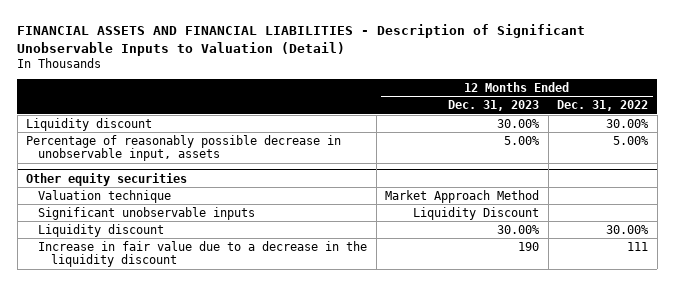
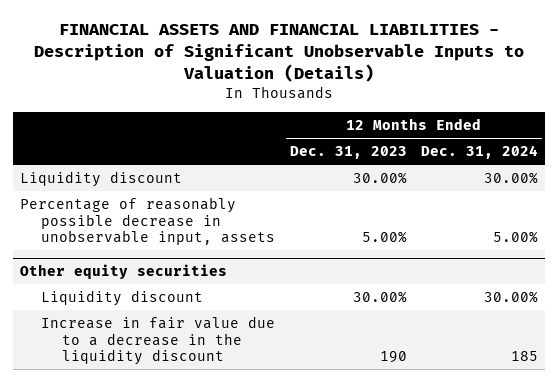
- FINANCIAL ASSETS AND FINANCIAL LIABILITIES - Description of Significant Unobservable Inputs to Valuation (Detail)
+ FINANCIAL ASSETS AND FINANCIAL LIABILITIES - Description of Significant Unobservable Inputs to Valuation (Details)
- | 12 Months Ended Dec. 31, 2023 | 12 Months Ended Dec. 31, 2022
+ | 12 Months Ended Dec. 31, 2023 | 12 Months Ended Dec. 31, 2024
@ Other equity securities
- Valuation technique | Market Approach Method |
- Significant unobservable inputs | Liquidity Discount |

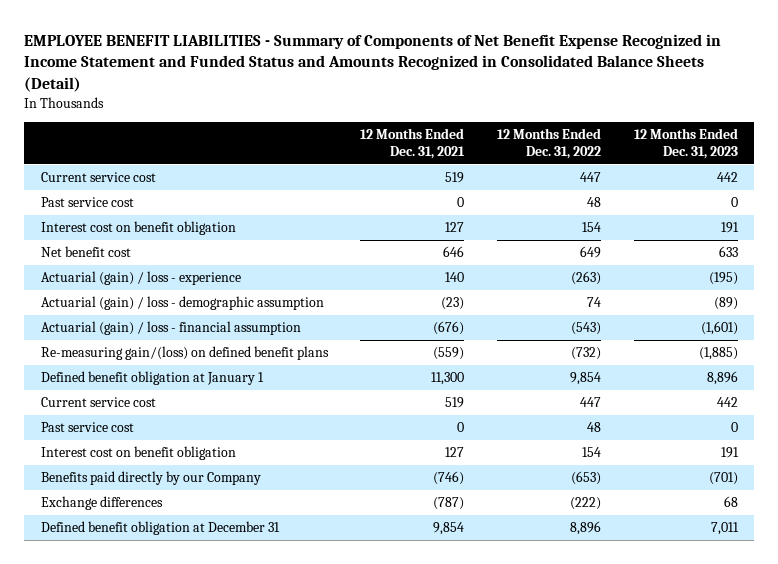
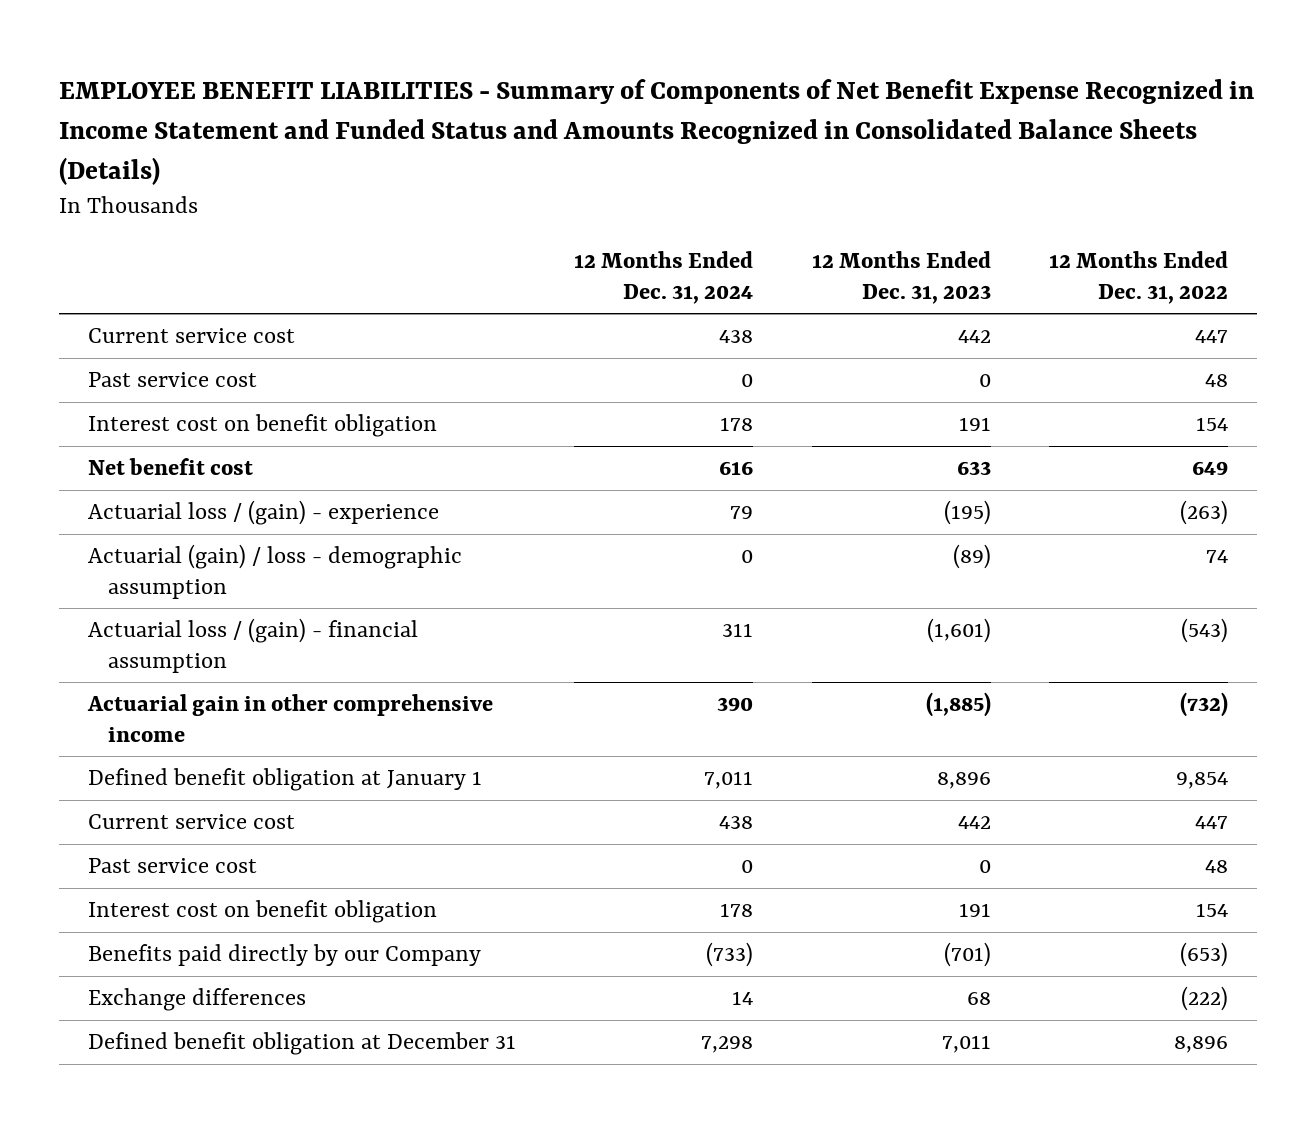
- EMPLOYEE BENEFIT LIABILITIES - Summary of Components of Net Benefit Expense Recognized in Income Statement and Funded Status and Amounts Recognized in Consolidated Balance Sheets (Detail)
+ EMPLOYEE BENEFIT LIABILITIES - Summary of Components of Net Benefit Expense Recognized in Income Statement and Funded Status and Amounts Recognized in Consolidated Balance Sheets (Details)
- | 12 Months Ended Dec. 31, 2021 | 12 Months Ended Dec. 31, 2022 | 12 Months Ended Dec. 31, 2023
+ | 12 Months Ended Dec. 31, 2024 | 12 Months Ended Dec. 31, 2023 | 12 Months Ended Dec. 31, 2022
- Actuarial (gain) / loss - experience | 140 | (263) | (195)
+ Actuarial loss / (gain) - experience | 79 | (195) | (263)
- Actuarial (gain) / loss - financial assumption | (676) | (543) | (1,601)
- Re-measuring gain/(loss) on defined benefit plans | (559) | (732) | (1,885)
+ Actuarial loss / (gain) - financial assumption | 311 | (1,601) | (543)
+ Actuarial gain in other comprehensive income | 390 | (1,885) | (732)

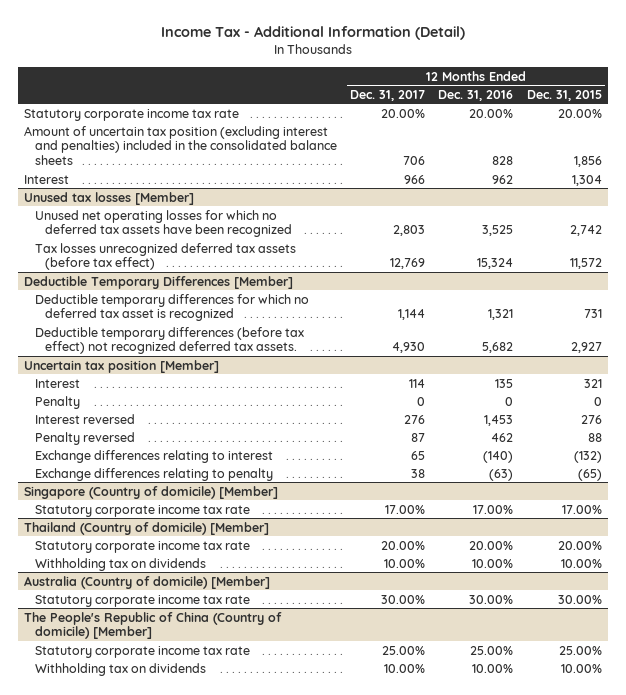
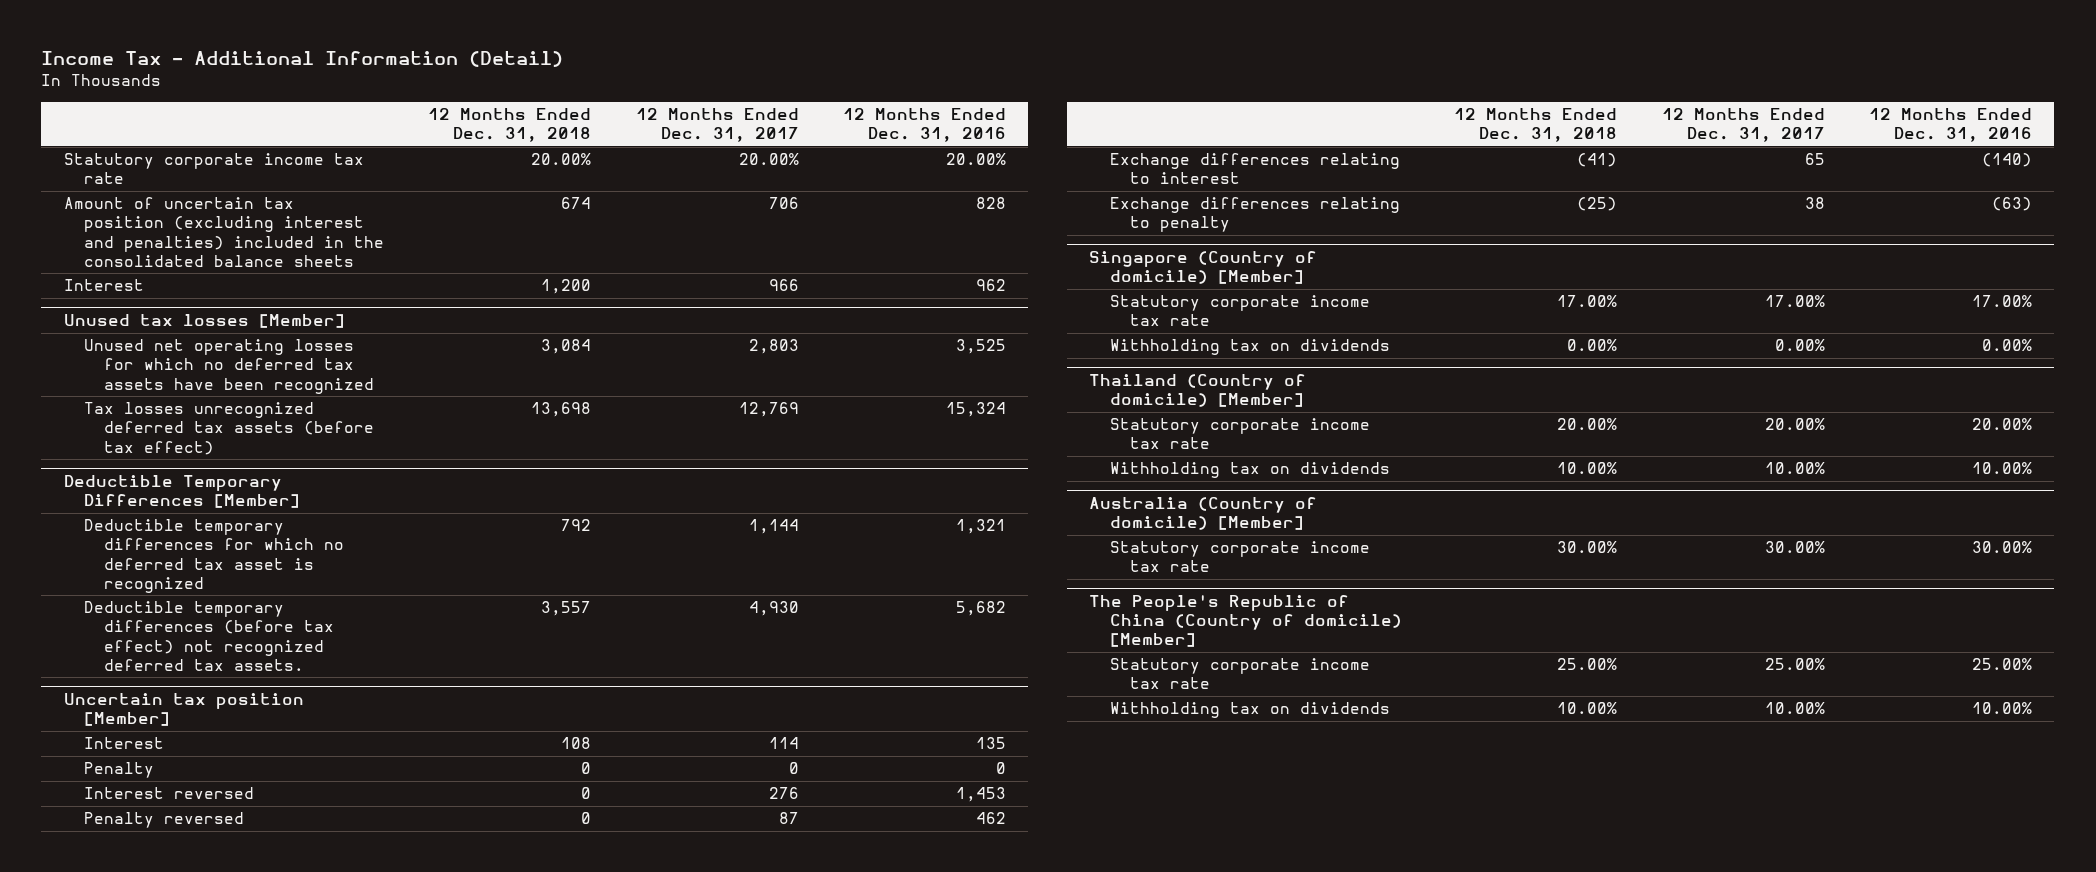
- | 12 Months Ended Dec. 31, 2017 | 12 Months Ended Dec. 31, 2016 | 12 Months Ended Dec. 31, 2015
+ | 12 Months Ended Dec. 31, 2018 | 12 Months Ended Dec. 31, 2017 | 12 Months Ended Dec. 31, 2016
@ Singapore (Country of domicile) [Member]
+ Withholding tax on dividends | 0.00% | 0.00% | 0.00%

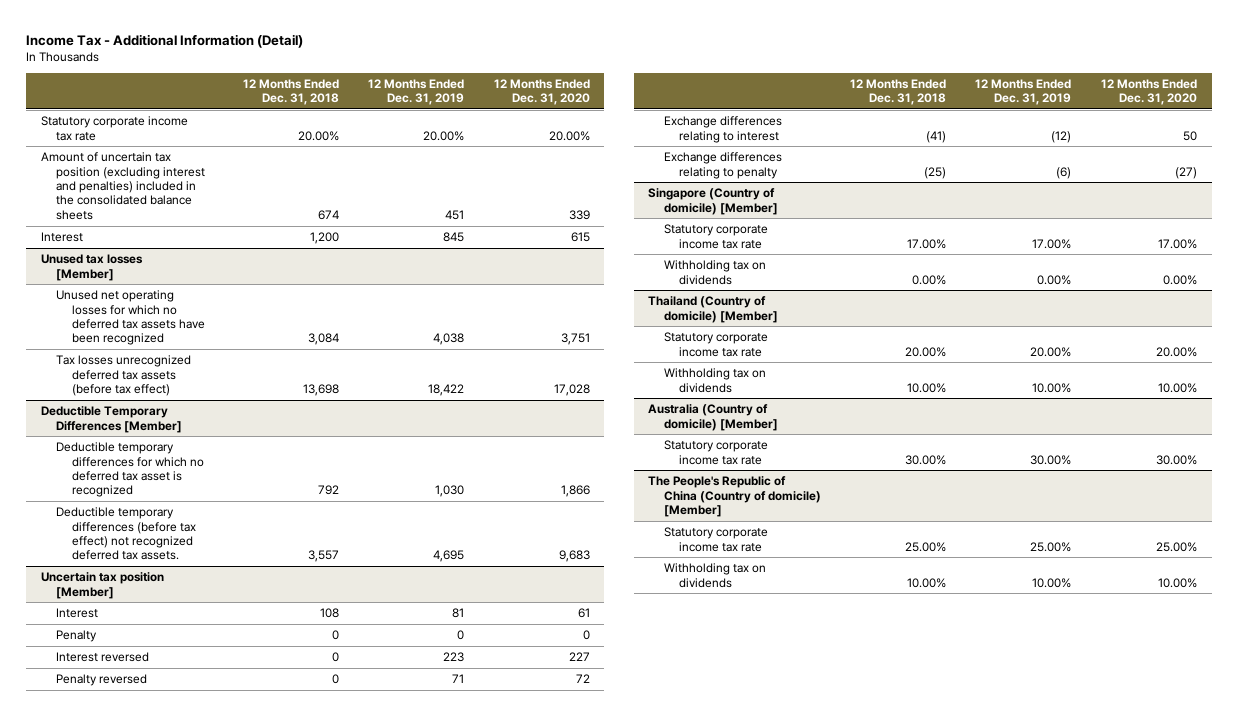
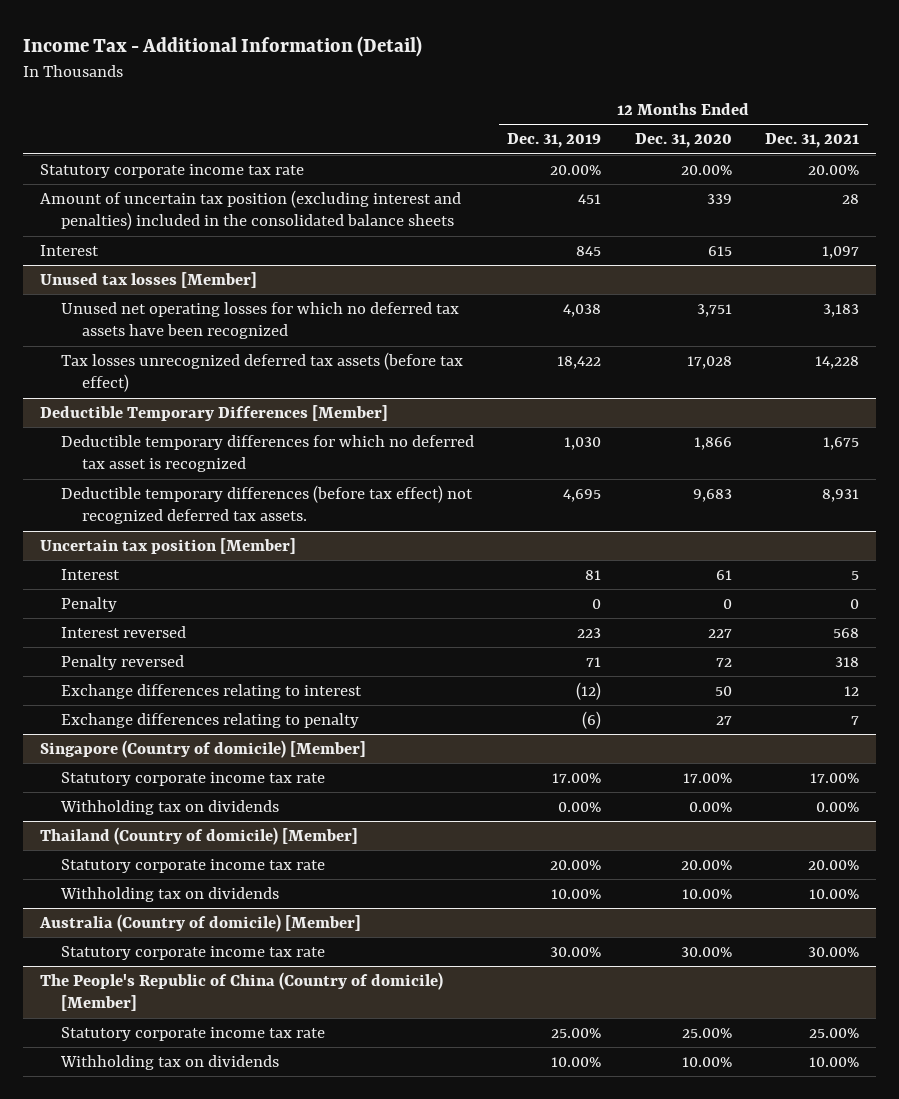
- | 12 Months Ended Dec. 31, 2018 | 12 Months Ended Dec. 31, 2019 | 12 Months Ended Dec. 31, 2020
+ | 12 Months Ended Dec. 31, 2019 | 12 Months Ended Dec. 31, 2020 | 12 Months Ended Dec. 31, 2021
@ Uncertain tax position [Member]
- Exchange differences relating to penalty | (25) | (6) | (27)
+ Exchange differences relating to penalty | (6) | 27 | 7

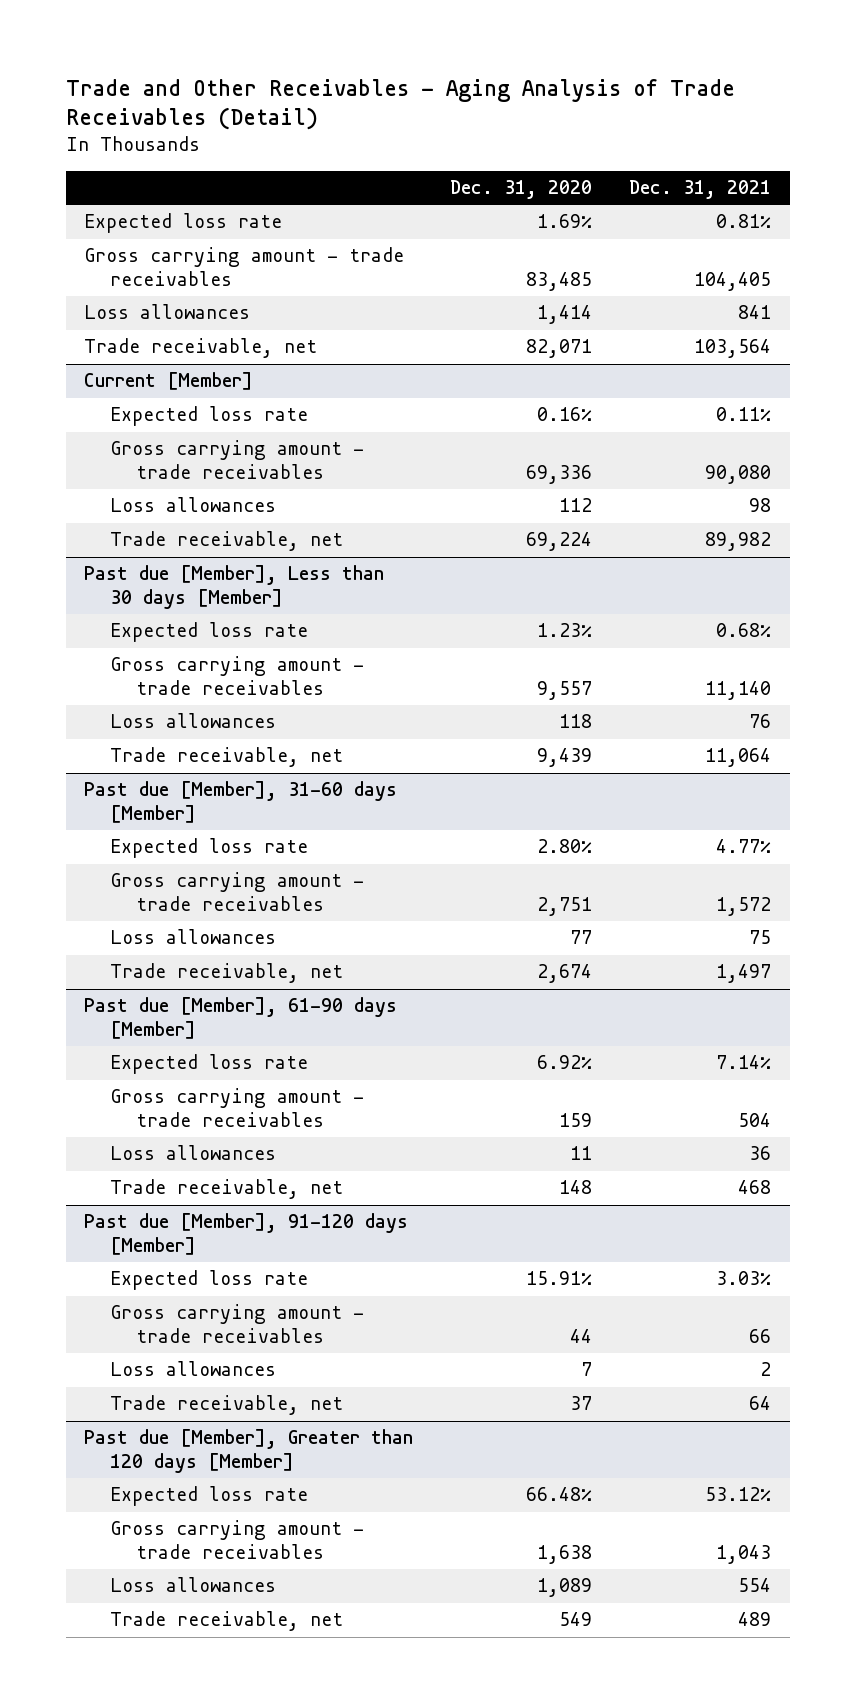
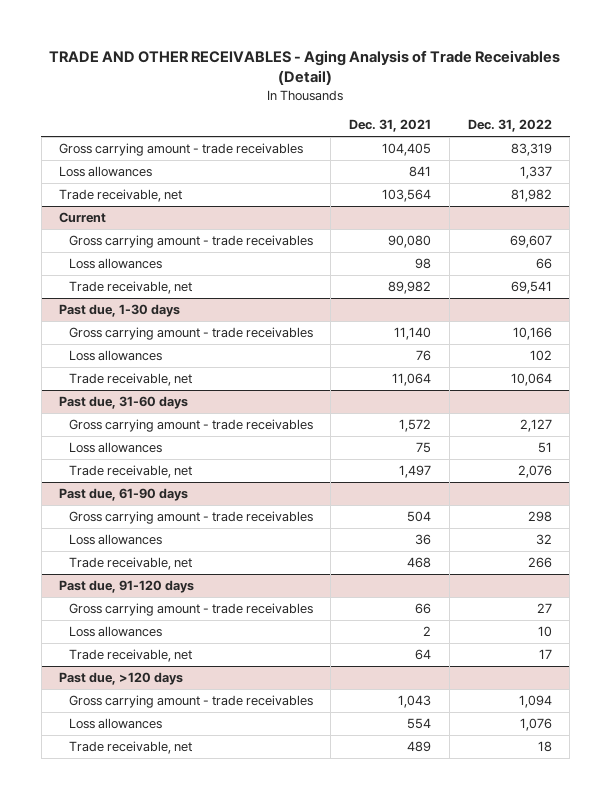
- Trade and Other Receivables - Aging Analysis of Trade Receivables (Detail)
+ TRADE AND OTHER RECEIVABLES - Aging Analysis of Trade Receivables (Detail)
- | Dec. 31, 2020 | Dec. 31, 2021
+ | Dec. 31, 2021 | Dec. 31, 2022
- Expected loss rate | 1.69% | 0.81%
- Current [Member]
- Expected loss rate | 0.16% | 0.11%
+ Current
- Past due [Member], Less than 30 days [Member]
- Expected loss rate | 1.23% | 0.68%
+ Past due, 1-30 days
- Past due [Member], 31-60 days [Member]
- Expected loss rate | 2.80% | 4.77%
+ Past due, 31-60 days
- Past due [Member], 61-90 days [Member]
- Expected loss rate | 6.92% | 7.14%
+ Past due, 61-90 days
- Past due [Member], 91-120 days [Member]
- Expected loss rate | 15.91% | 3.03%
+ Past due, 91-120 days
- Past due [Member], Greater than 120 days [Member]
- Expected loss rate | 66.48% | 53.12%
+ Past due, >120 days

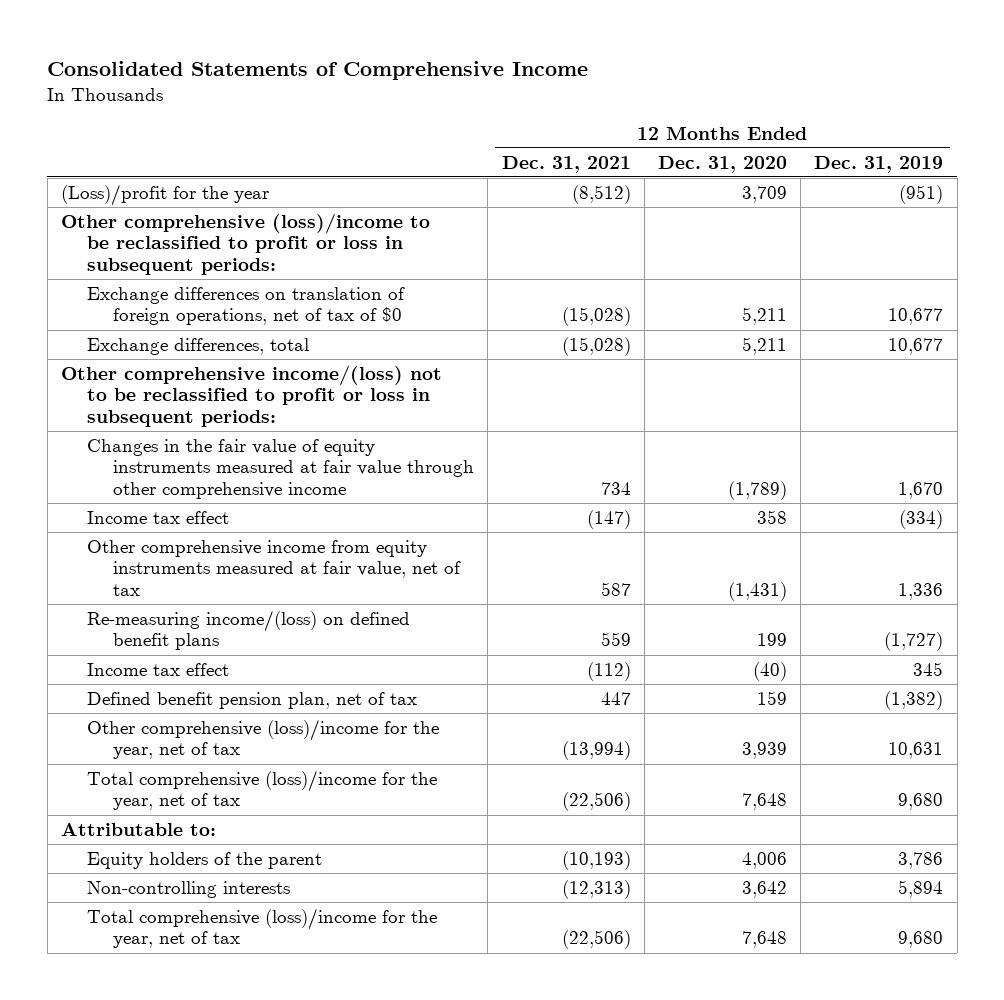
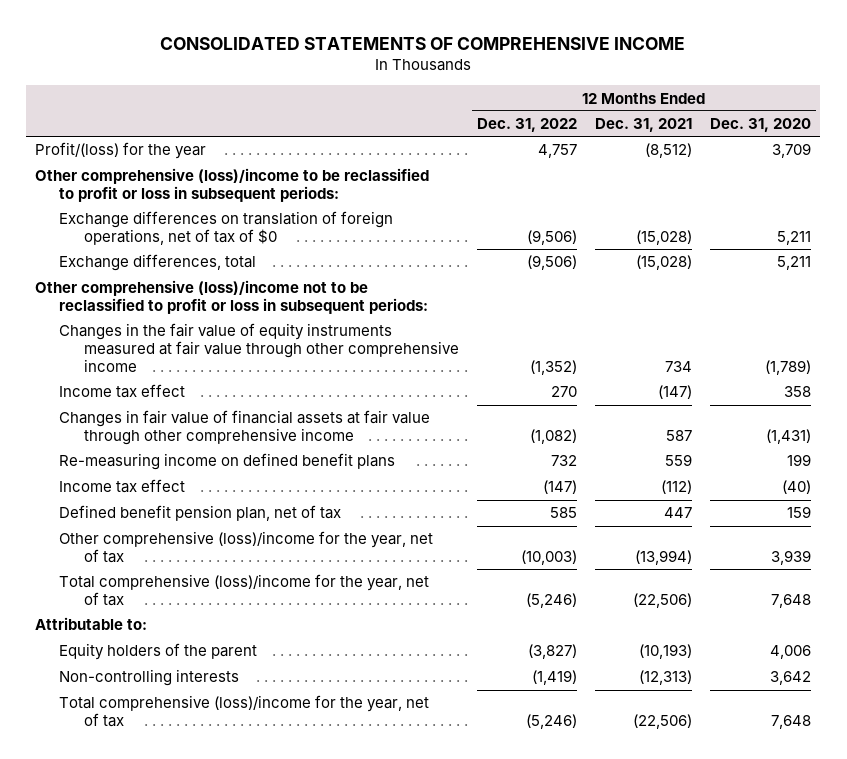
- Consolidated Statements of Comprehensive Income
+ CONSOLIDATED STATEMENTS OF COMPREHENSIVE INCOME
- | 12 Months Ended Dec. 31, 2021 | 12 Months Ended Dec. 31, 2020 | 12 Months Ended Dec. 31, 2019
+ | 12 Months Ended Dec. 31, 2022 | 12 Months Ended Dec. 31, 2021 | 12 Months Ended Dec. 31, 2020
- (Loss)/profit for the year | (8,512) | 3,709 | (951)
+ Profit/(loss) for the year | 4,757 | (8,512) | 3,709
- Other comprehensive income/(loss) not to be reclassified to profit or loss in subsequent periods:
+ Other comprehensive (loss)/income not to be reclassified to profit or loss in subsequent periods:
- Other comprehensive income from equity instruments measured at fair value, net of tax | 587 | (1,431) | 1,336
- Re-measuring income/(loss) on defined benefit plans | 559 | 199 | (1,727)
+ Changes in fair value of financial assets at fair value through other comprehensive income | (1,082) | 587 | (1,431)
+ Re-measuring income on defined benefit plans | 732 | 559 | 199

